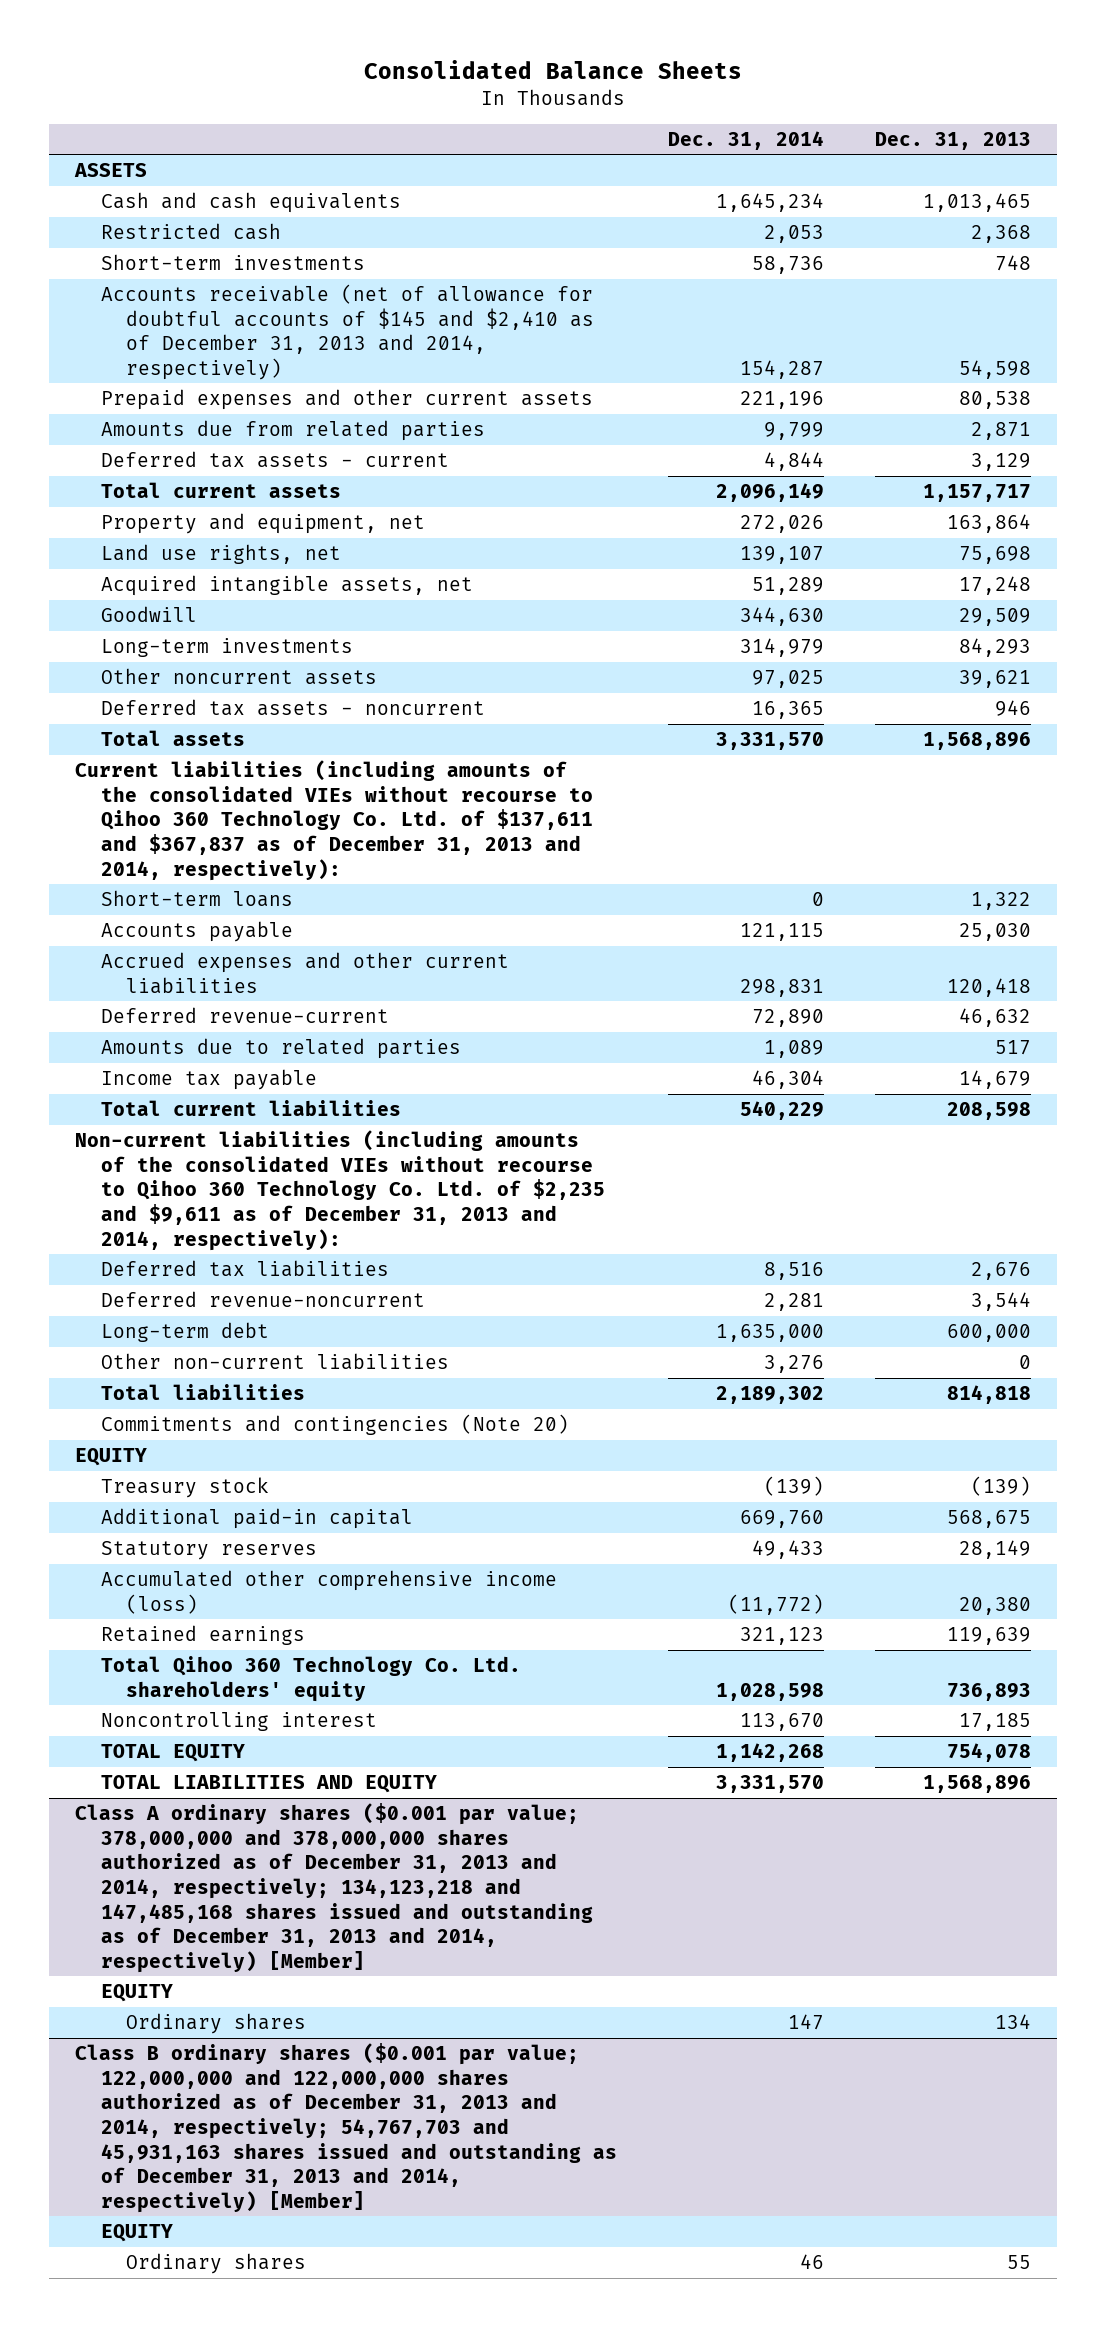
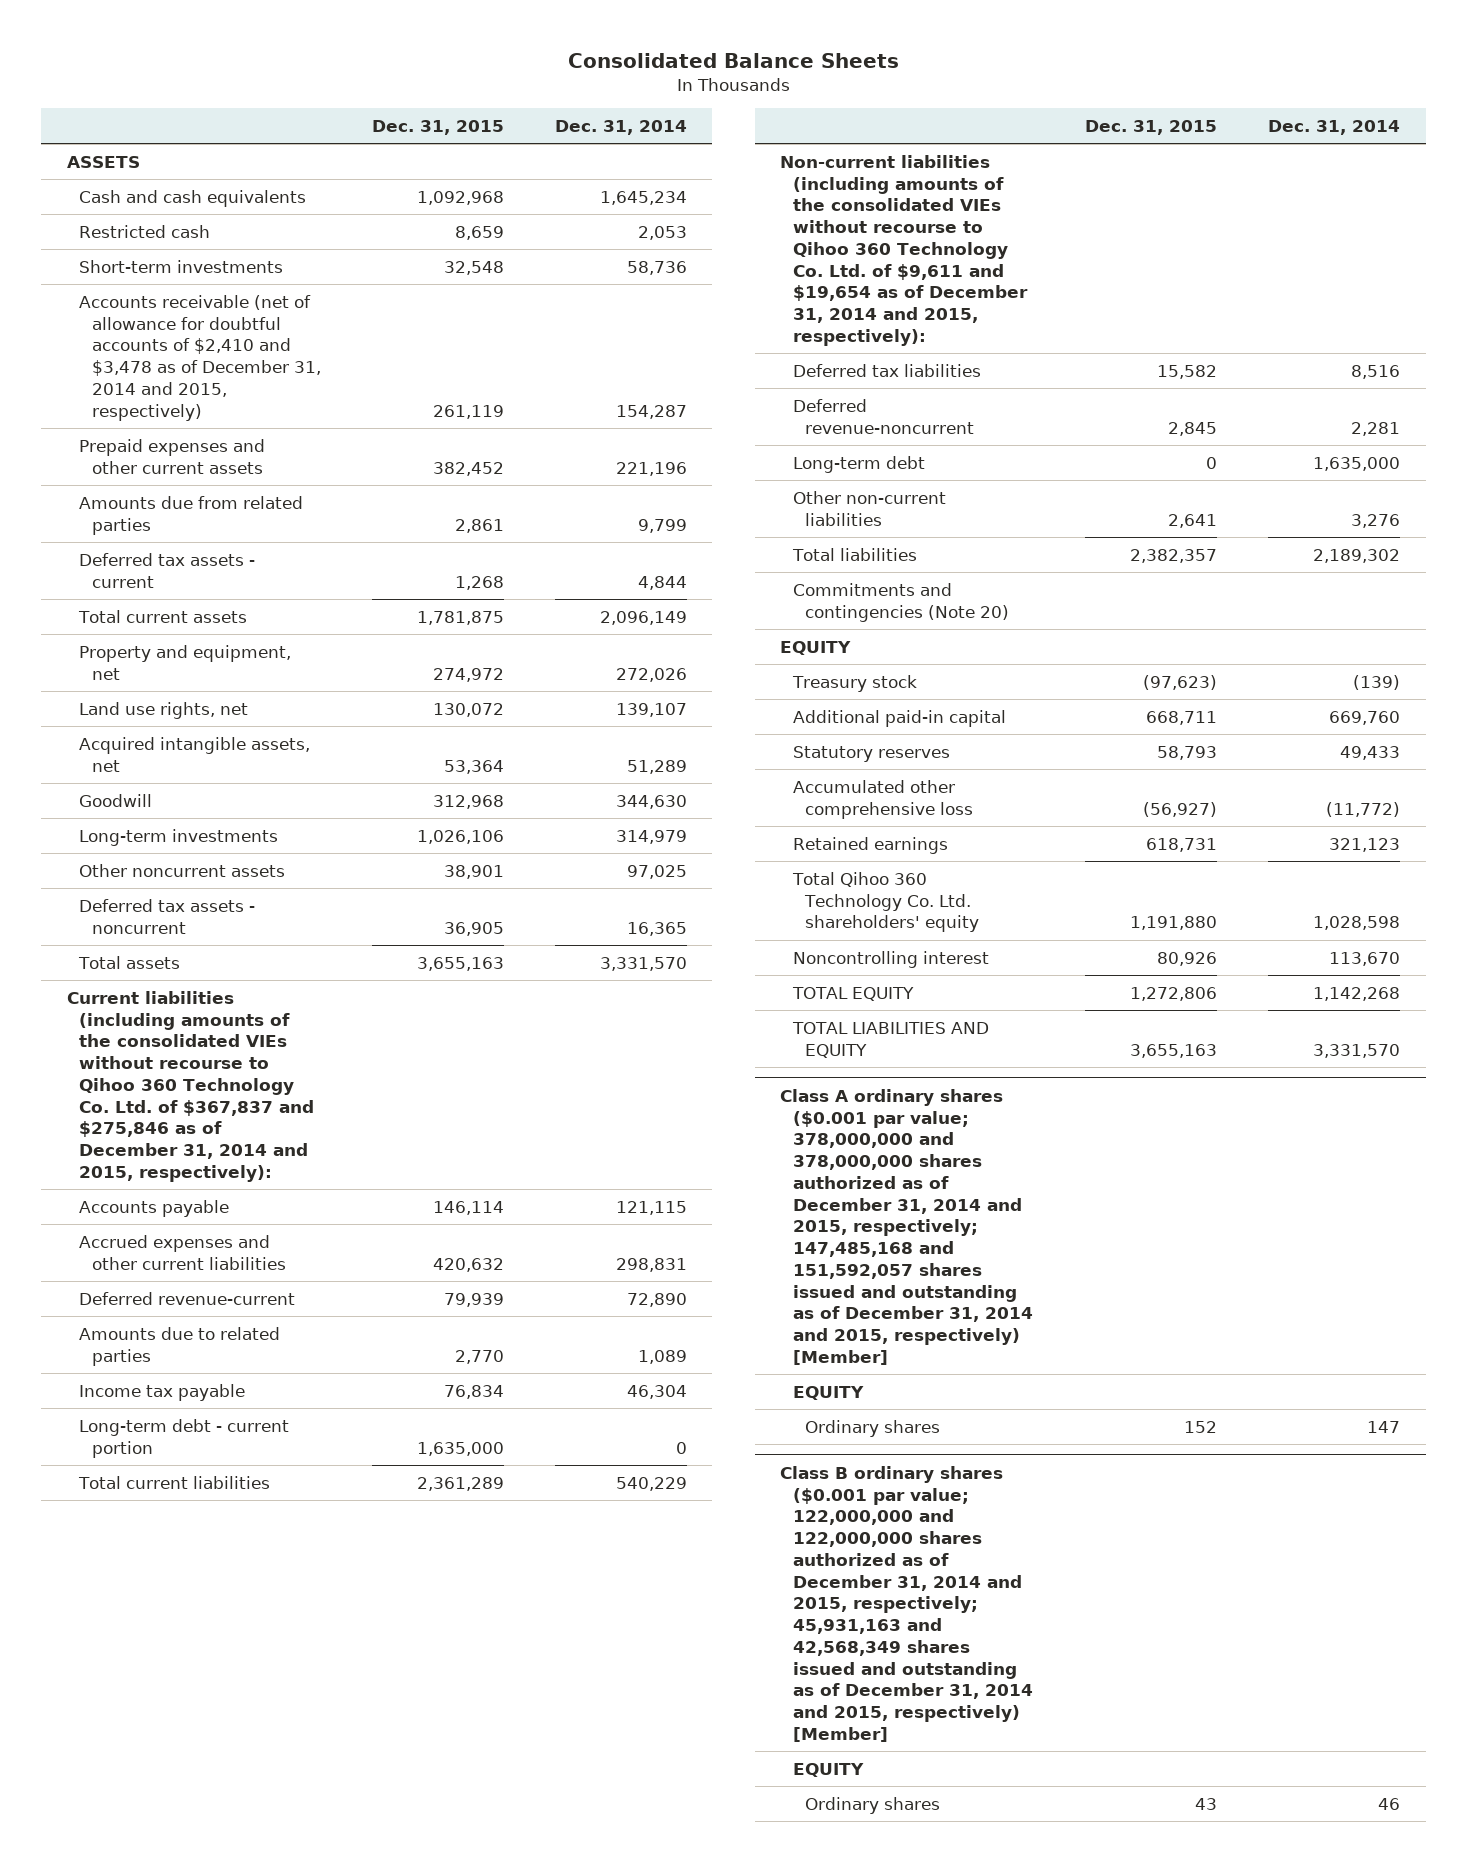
- | Dec. 31, 2014 | Dec. 31, 2013
+ | Dec. 31, 2015 | Dec. 31, 2014
- Accounts receivable (net of allowance for doubtful accounts of $145 and $2,410 as of December 31, 2013 and 2014, respectively) | 154,287 | 54,598
+ Accounts receivable (net of allowance for doubtful accounts of $2,410 and $3,478 as of December 31, 2014 and 2015, respectively) | 261,119 | 154,287
- Current liabilities (including amounts of the consolidated VIEs without recourse to Qihoo 360 Technology Co. Ltd. of $137,611 and $367,837 as of December 31, 2013 and 2014, respectively):
- Short-term loans | 0 | 1,322
+ Current liabilities (including amounts of the consolidated VIEs without recourse to Qihoo 360 Technology Co. Ltd. of $367,837 and $275,846 as of December 31, 2014 and 2015, respectively):
+ Long-term debt - current portion | 1,635,000 | 0
- Non-current liabilities (including amounts of the consolidated VIEs without recourse to Qihoo 360 Technology Co. Ltd. of $2,235 and $9,611 as of December 31, 2013 and 2014, respectively):
+ Non-current liabilities (including amounts of the consolidated VIEs without recourse to Qihoo 360 Technology Co. Ltd. of $9,611 and $19,654 as of December 31, 2014 and 2015, respectively):
- Accumulated other comprehensive income (loss) | (11,772) | 20,380
+ Accumulated other comprehensive loss | (56,927) | (11,772)
- Class A ordinary shares ($0.001 par value; 378,000,000 and 378,000,000 shares authorized as of December 31, 2013 and 2014, respectively; 134,123,218 and 147,485,168 shares issued and outstanding as of December 31, 2013 and 2014, respectively) [Member]
+ Class A ordinary shares ($0.001 par value; 378,000,000 and 378,000,000 shares authorized as of December 31, 2014 and 2015, respectively; 147,485,168 and 151,592,057 shares issued and outstanding as of December 31, 2014 and 2015, respectively) [Member]
- Class B ordinary shares ($0.001 par value; 122,000,000 and 122,000,000 shares authorized as of December 31, 2013 and 2014, respectively; 54,767,703 and 45,931,163 shares issued and outstanding as of December 31, 2013 and 2014, respectively) [Member]
+ Class B ordinary shares ($0.001 par value; 122,000,000 and 122,000,000 shares authorized as of December 31, 2014 and 2015, respectively; 45,931,163 and 42,568,349 shares issued and outstanding as of December 31, 2014 and 2015, respectively) [Member]

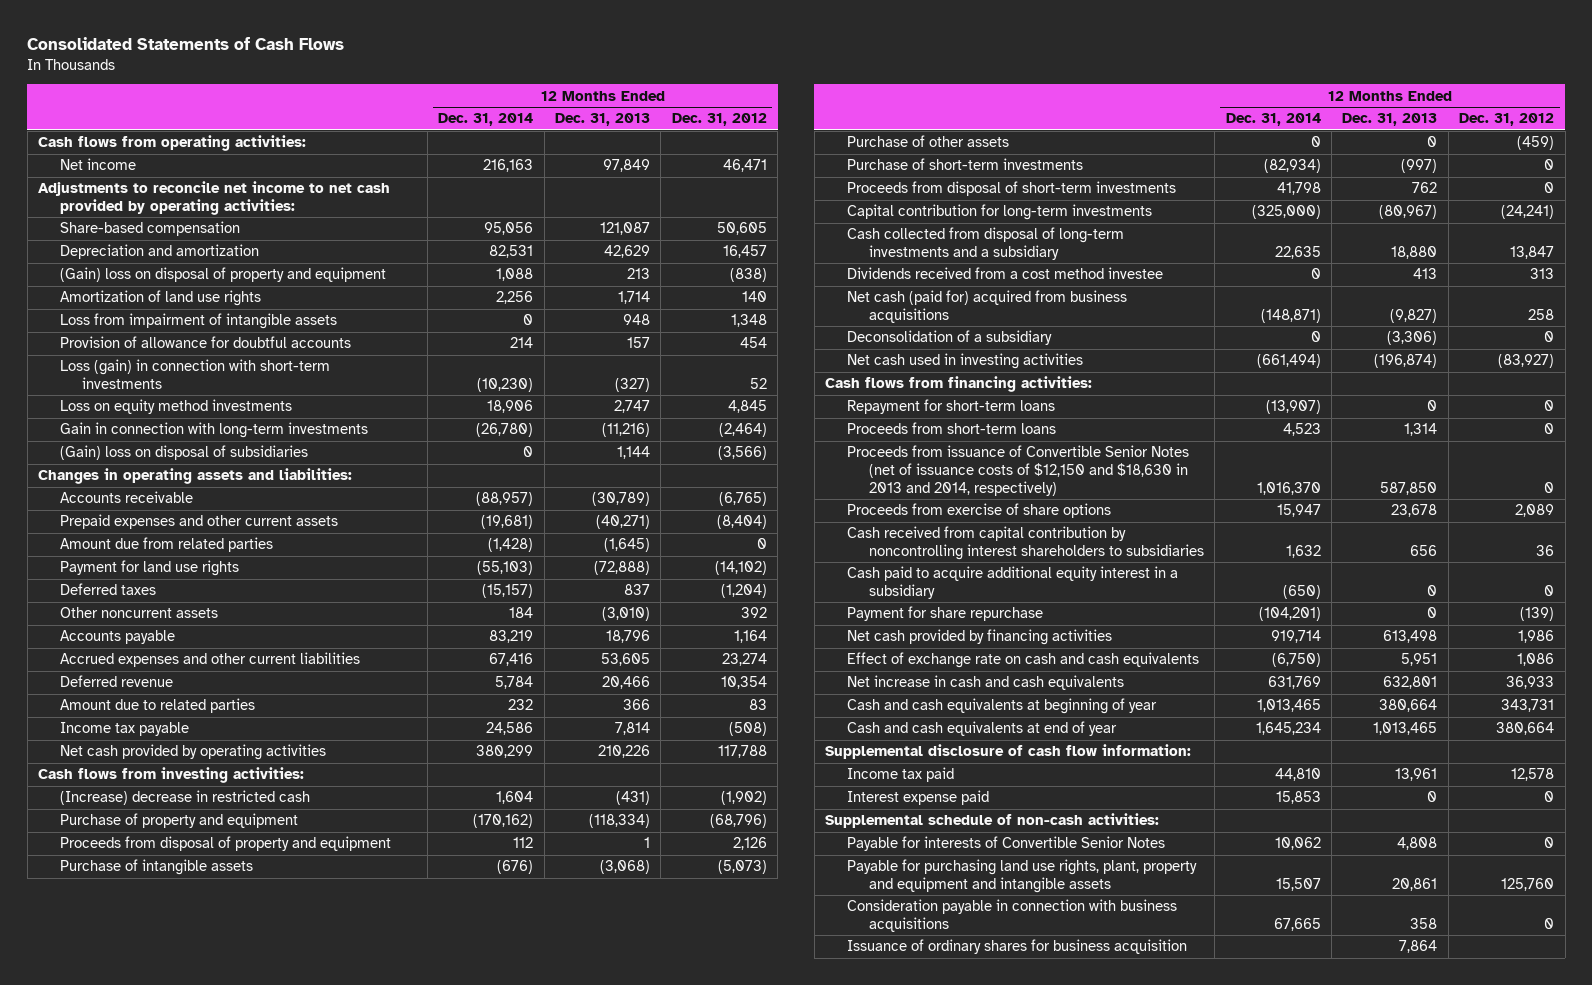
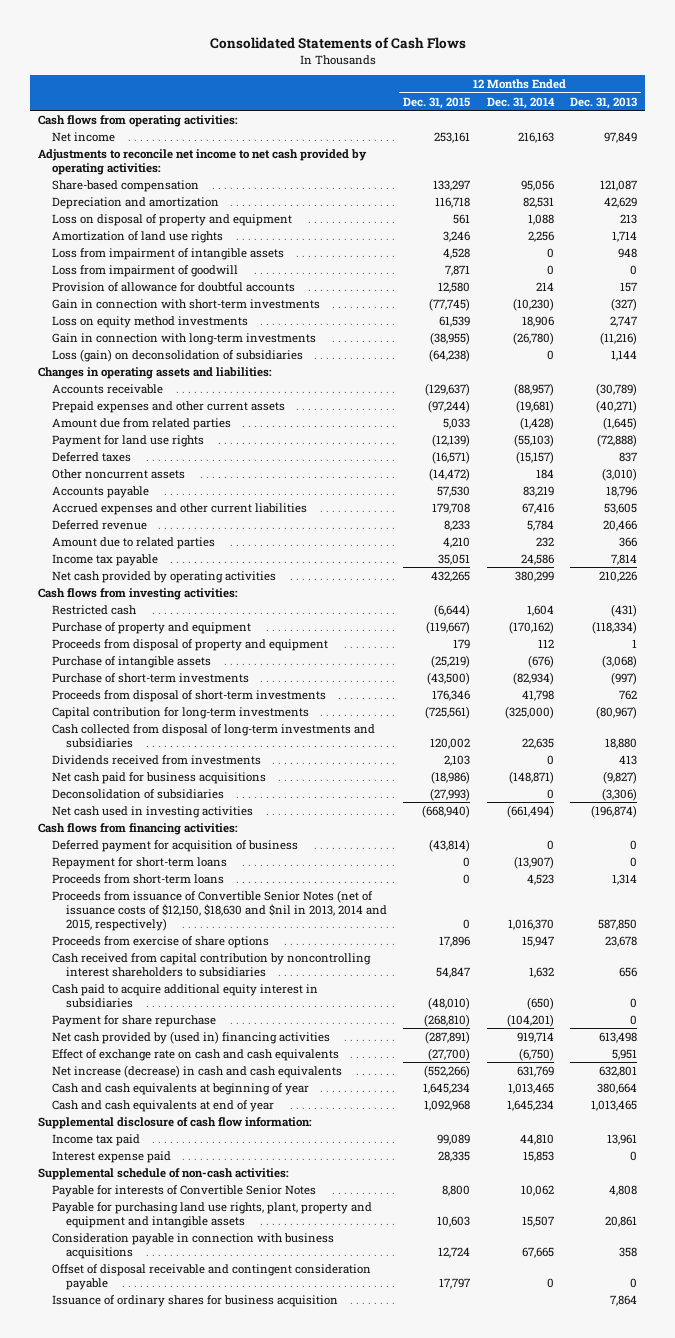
- | 12 Months Ended Dec. 31, 2014 | 12 Months Ended Dec. 31, 2013 | 12 Months Ended Dec. 31, 2012
+ | 12 Months Ended Dec. 31, 2015 | 12 Months Ended Dec. 31, 2014 | 12 Months Ended Dec. 31, 2013
- (Gain) loss on disposal of property and equipment | 1,088 | 213 | (838)
+ Loss on disposal of property and equipment | 561 | 1,088 | 213
+ Loss from impairment of goodwill | 7,871 | 0 | 0
- Loss (gain) in connection with short-term investments | (10,230) | (327) | 52
+ Gain in connection with short-term investments | (77,745) | (10,230) | (327)
- (Gain) loss on disposal of subsidiaries | 0 | 1,144 | (3,566)
+ Loss (gain) on deconsolidation of subsidiaries | (64,238) | 0 | 1,144
- (Increase) decrease in restricted cash | 1,604 | (431) | (1,902)
+ Restricted cash | (6,644) | 1,604 | (431)
- Purchase of other assets | 0 | 0 | (459)
- Cash collected from disposal of long-term investments and a subsidiary | 22,635 | 18,880 | 13,847
- Dividends received from a cost method investee | 0 | 413 | 313
- Net cash (paid for) acquired from business acquisitions | (148,871) | (9,827) | 258
- Deconsolidation of a subsidiary | 0 | (3,306) | 0
+ Cash collected from disposal of long-term investments and subsidiaries | 120,002 | 22,635 | 18,880
+ Dividends received from investments | 2,103 | 0 | 413
+ Net cash paid for business acquisitions | (18,986) | (148,871) | (9,827)
+ Deconsolidation of subsidiaries | (27,993) | 0 | (3,306)
+ Deferred payment for acquisition of business | (43,814) | 0 | 0
- Proceeds from issuance of Convertible Senior Notes (net of issuance costs of $12,150 and $18,630 in 2013 and 2014, respectively) | 1,016,370 | 587,850 | 0
+ Proceeds from issuance of Convertible Senior Notes (net of issuance costs of $12,150, $18,630 and $nil in 2013, 2014 and 2015, respectively) | 0 | 1,016,370 | 587,850
- Cash paid to acquire additional equity interest in a subsidiary | (650) | 0 | 0
+ Cash paid to acquire additional equity interest in subsidiaries | (48,010) | (650) | 0
- Net cash provided by financing activities | 919,714 | 613,498 | 1,986
+ Net cash provided by (used in) financing activities | (287,891) | 919,714 | 613,498
- Net increase in cash and cash equivalents | 631,769 | 632,801 | 36,933
+ Net increase (decrease) in cash and cash equivalents | (552,266) | 631,769 | 632,801
+ Offset of disposal receivable and contingent consideration payable | 17,797 | 0 | 0

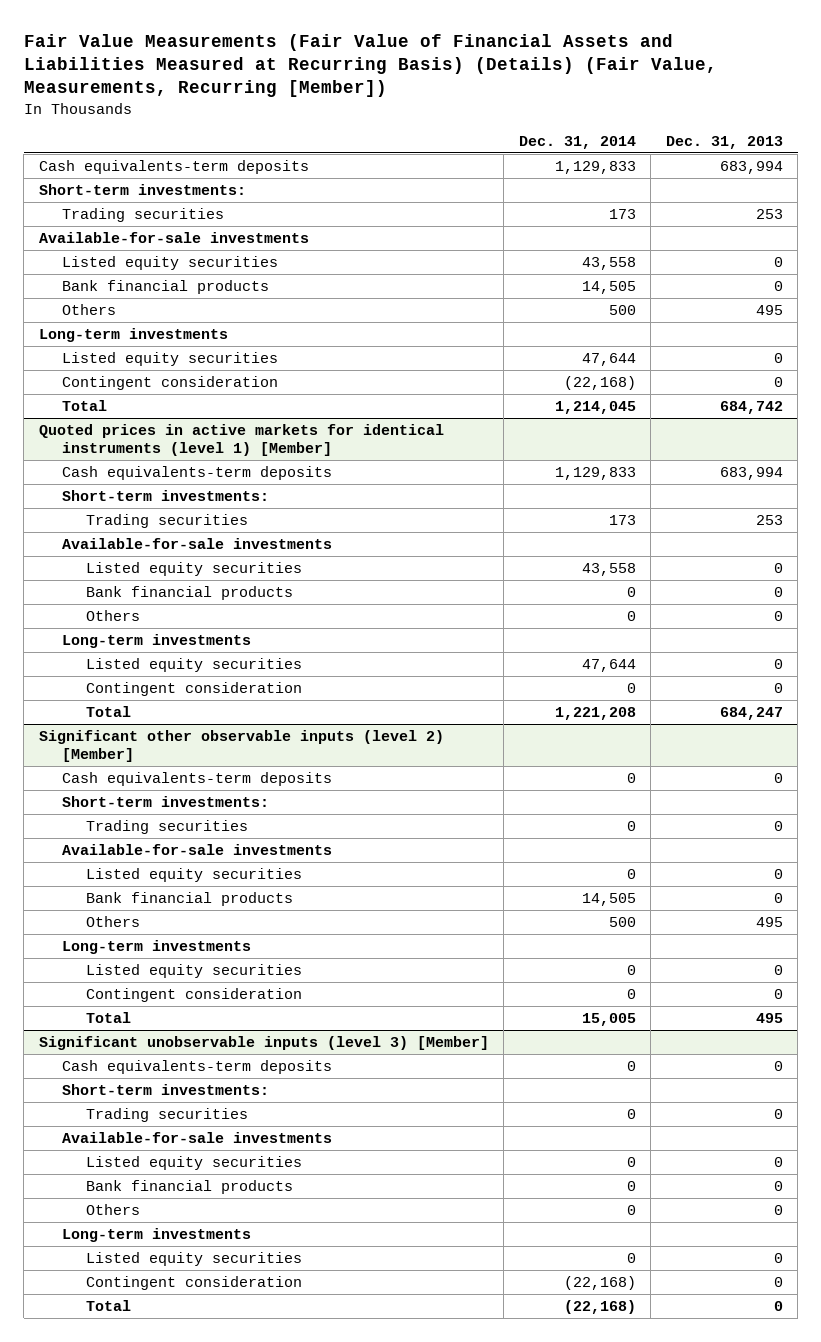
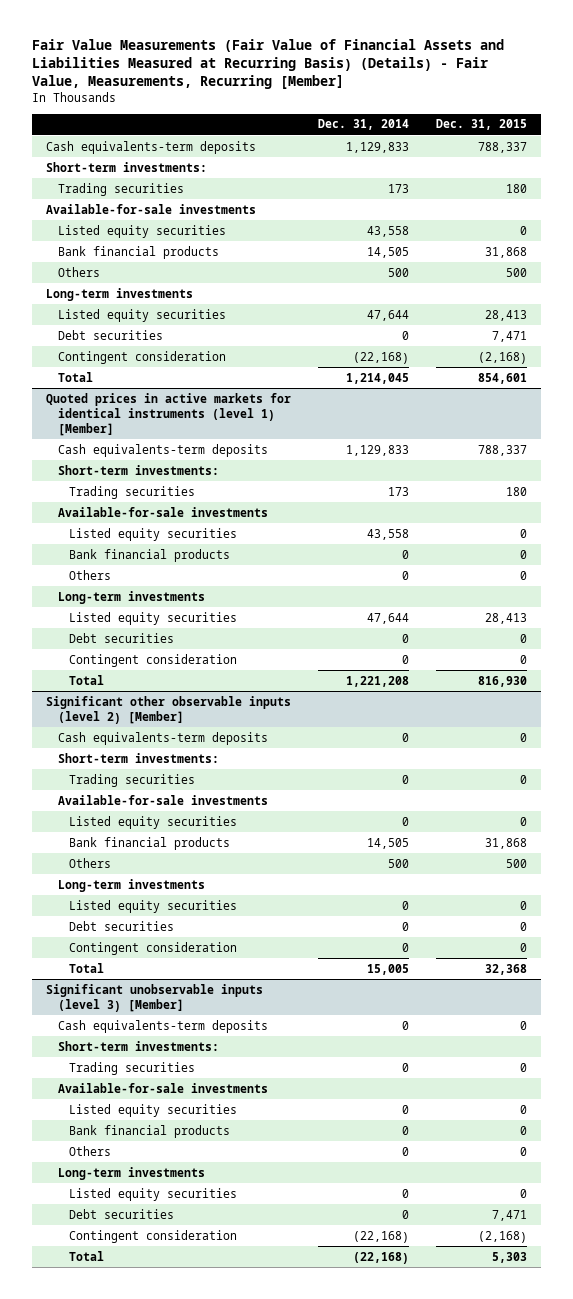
- Fair Value Measurements (Fair Value of Financial Assets and Liabilities Measured at Recurring Basis) (Details) (Fair Value, Measurements, Recurring [Member])
+ Fair Value Measurements (Fair Value of Financial Assets and Liabilities Measured at Recurring Basis) (Details) - Fair Value, Measurements, Recurring [Member]
- | Dec. 31, 2014 | Dec. 31, 2013
+ | Dec. 31, 2014 | Dec. 31, 2015
+ Debt securities | 0 | 7,471
@ Quoted prices in active markets for identical instruments (level 1) [Member]
+ Debt securities | 0 | 0
@ Significant other observable inputs (level 2) [Member]
+ Debt securities | 0 | 0
@ Significant unobservable inputs (level 3) [Member]
+ Debt securities | 0 | 7,471

